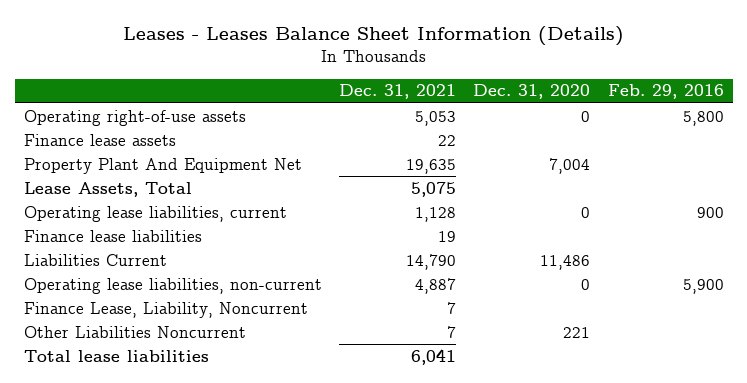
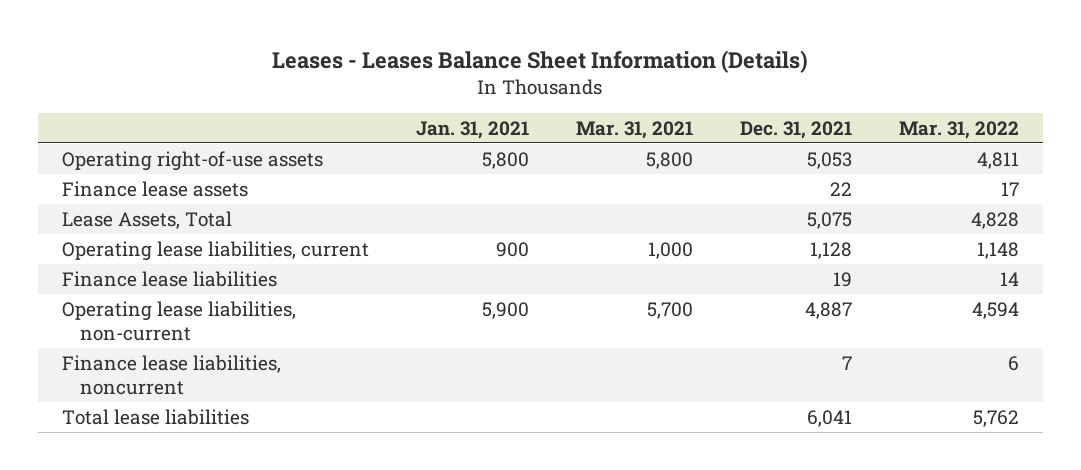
- | Dec. 31, 2021 | Dec. 31, 2020 | Feb. 29, 2016
+ | Jan. 31, 2021 | Mar. 31, 2021 | Dec. 31, 2021 | Mar. 31, 2022
- Property Plant And Equipment Net | 19,635 | 7,004 |
- Liabilities Current | 14,790 | 11,486 |
- Finance Lease, Liability, Noncurrent | 7 | |
- Other Liabilities Noncurrent | 7 | 221 |
+ Finance lease liabilities, noncurrent | | | 7 | 6

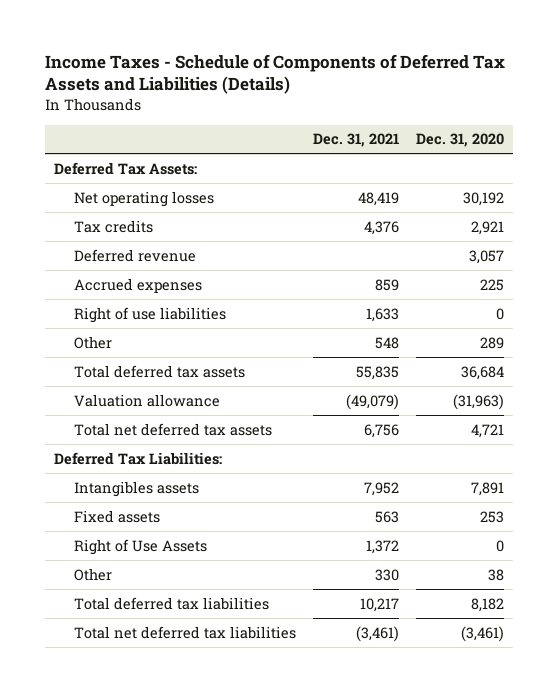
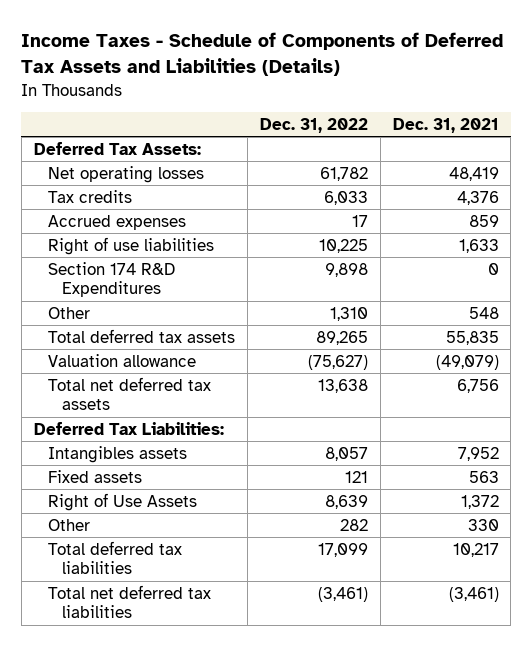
- | Dec. 31, 2021 | Dec. 31, 2020
+ | Dec. 31, 2022 | Dec. 31, 2021
- Deferred revenue | | 3,057
+ Section 174 R&D Expenditures | 9,898 | 0

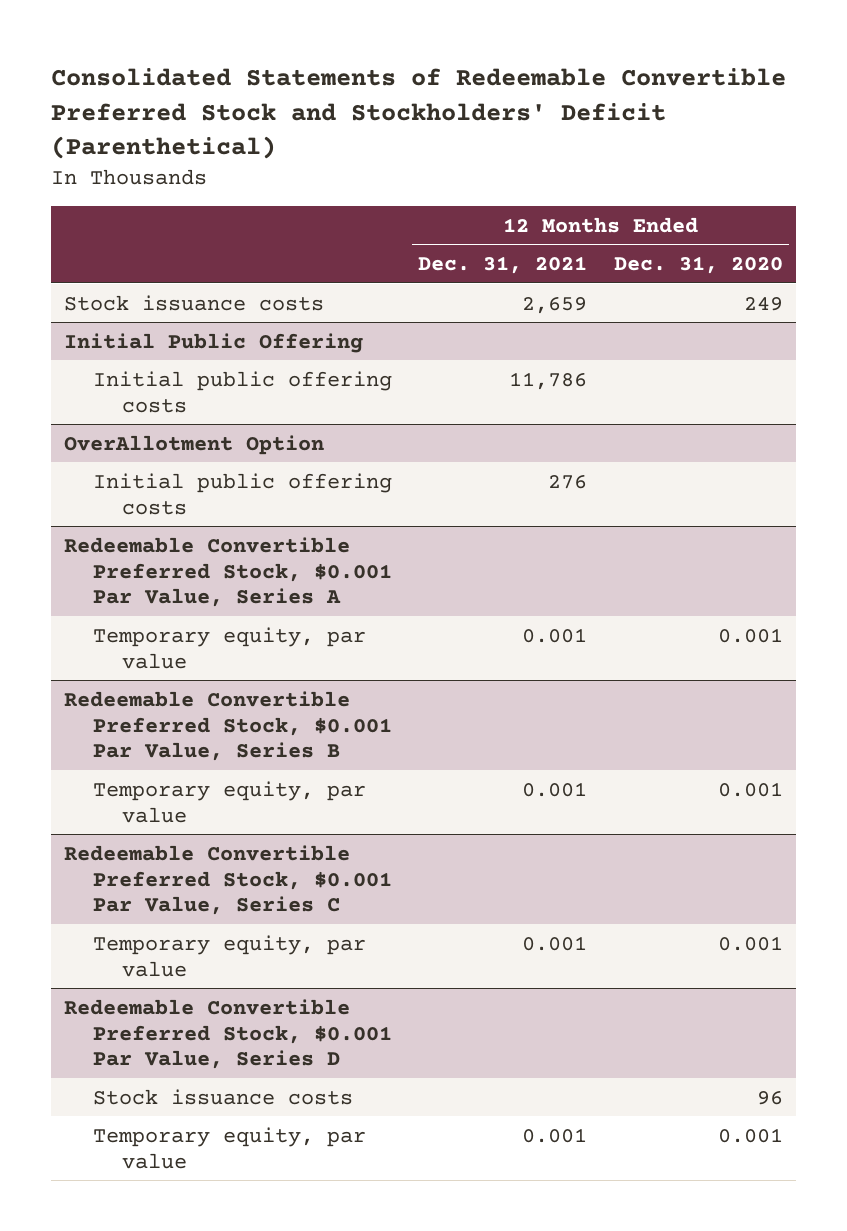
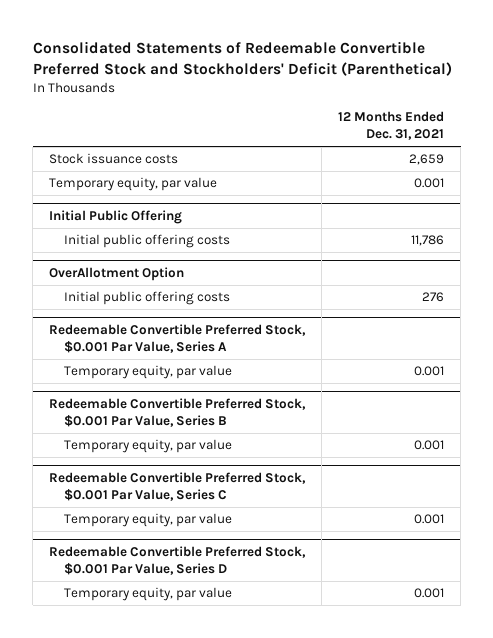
- | 12 Months Ended Dec. 31, 2021 | 12 Months Ended Dec. 31, 2020
+ | 12 Months Ended Dec. 31, 2021
+ Temporary equity, par value | 0.001
@ Redeemable Convertible Preferred Stock, $0.001 Par Value, Series D
- Stock issuance costs | | 96

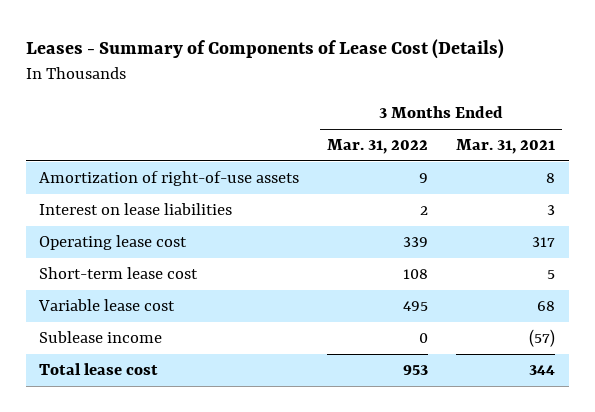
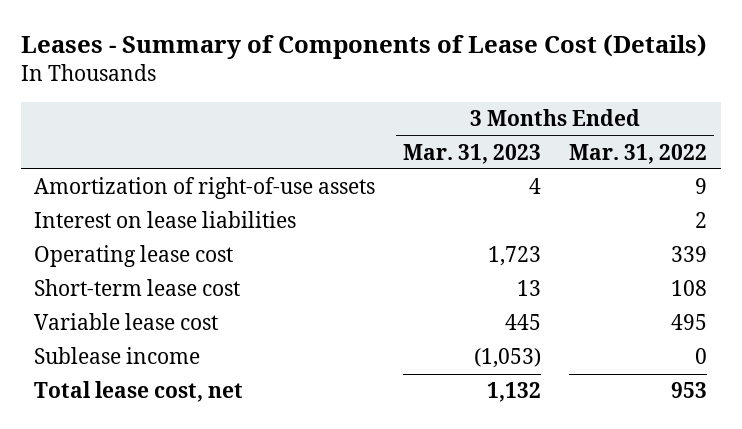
- | 3 Months Ended Mar. 31, 2022 | 3 Months Ended Mar. 31, 2021
+ | 3 Months Ended Mar. 31, 2023 | 3 Months Ended Mar. 31, 2022
- Total lease cost | 953 | 344
+ Total lease cost, net | 1,132 | 953

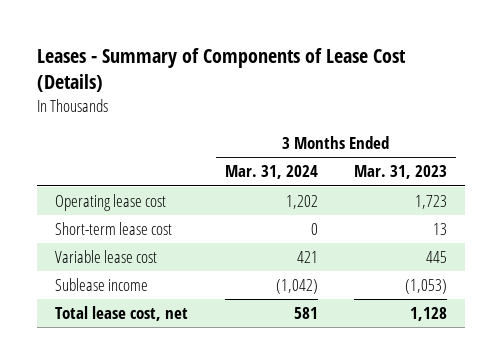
- | 3 Months Ended Mar. 31, 2023 | 3 Months Ended Mar. 31, 2022
+ | 3 Months Ended Mar. 31, 2024 | 3 Months Ended Mar. 31, 2023
- Amortization of right-of-use assets | 4 | 9
- Interest on lease liabilities | | 2
- Total lease cost, net | 1,132 | 953
+ Total lease cost, net | 581 | 1,128

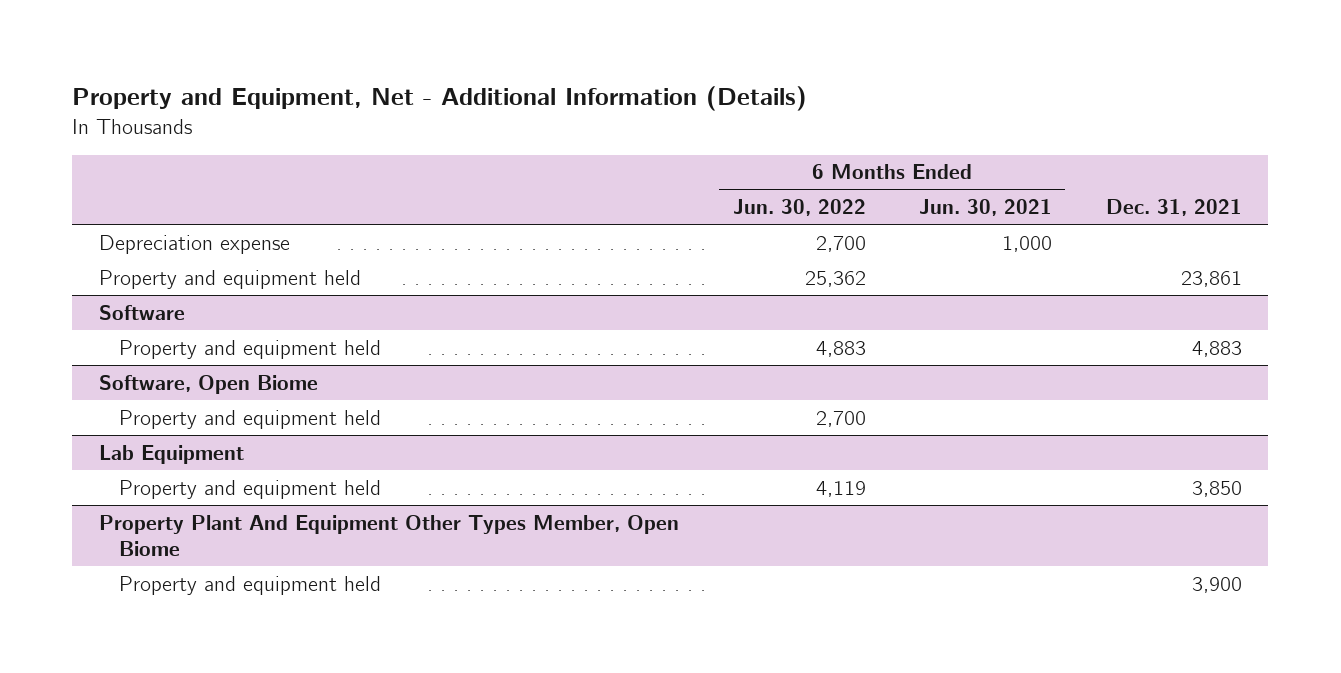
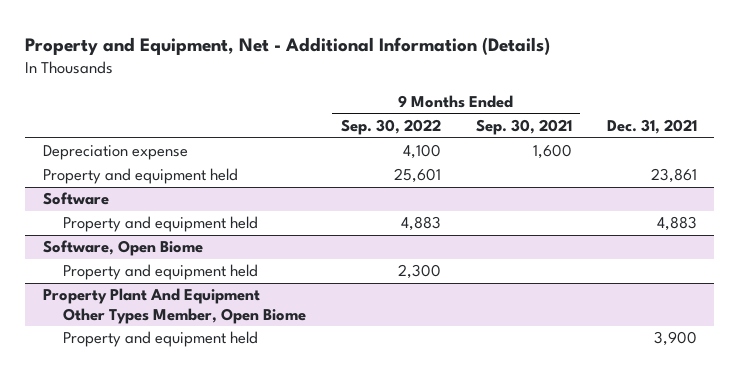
- | 6 Months Ended Jun. 30, 2022 | 6 Months Ended Jun. 30, 2021 | Dec. 31, 2021
+ | 9 Months Ended Sep. 30, 2022 | 9 Months Ended Sep. 30, 2021 | Dec. 31, 2021
- Lab Equipment
- Property and equipment held | 4,119 | | 3,850

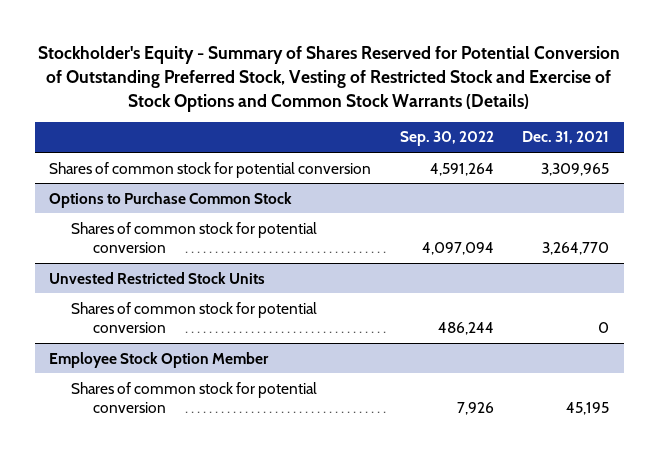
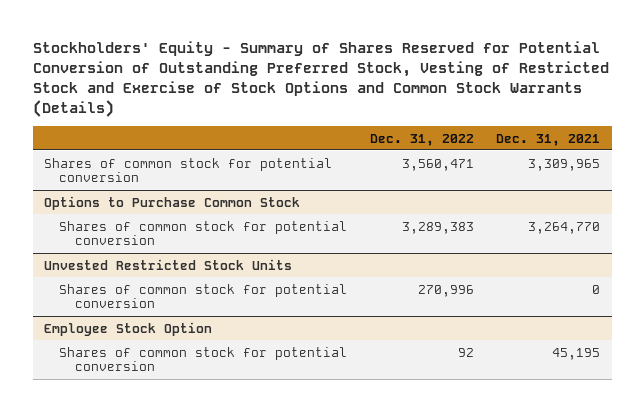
- Stockholder's Equity - Summary of Shares Reserved for Potential Conversion of Outstanding Preferred Stock, Vesting of Restricted Stock and Exercise of Stock Options and Common Stock Warrants (Details)
+ Stockholders' Equity - Summary of Shares Reserved for Potential Conversion of Outstanding Preferred Stock, Vesting of Restricted Stock and Exercise of Stock Options and Common Stock Warrants (Details)
- | Sep. 30, 2022 | Dec. 31, 2021
+ | Dec. 31, 2022 | Dec. 31, 2021
- Employee Stock Option Member
+ Employee Stock Option

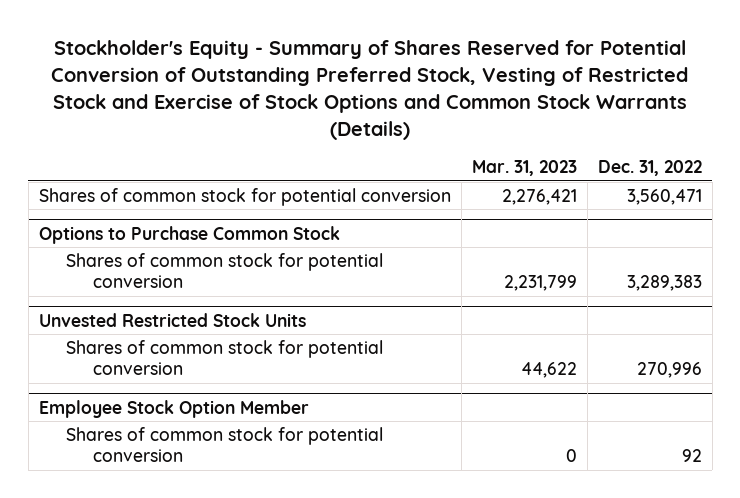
- Stockholders' Equity - Summary of Shares Reserved for Potential Conversion of Outstanding Preferred Stock, Vesting of Restricted Stock and Exercise of Stock Options and Common Stock Warrants (Details)
+ Stockholder's Equity - Summary of Shares Reserved for Potential Conversion of Outstanding Preferred Stock, Vesting of Restricted Stock and Exercise of Stock Options and Common Stock Warrants (Details)
- | Dec. 31, 2022 | Dec. 31, 2021
+ | Mar. 31, 2023 | Dec. 31, 2022
- Employee Stock Option
+ Employee Stock Option Member

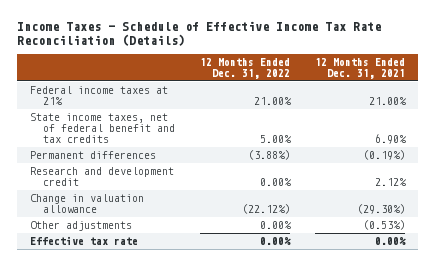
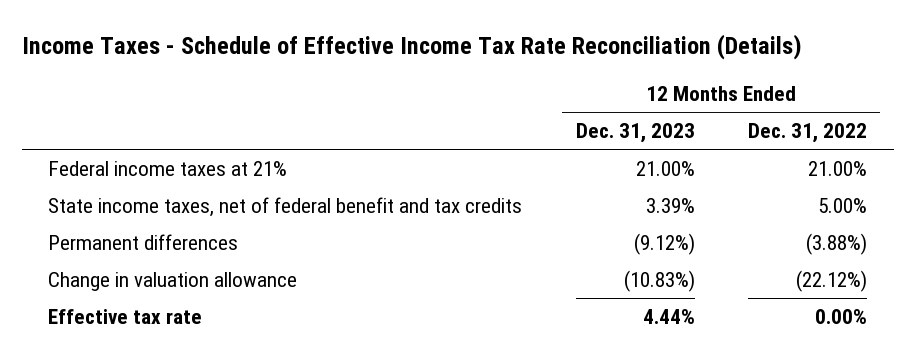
- | 12 Months Ended Dec. 31, 2022 | 12 Months Ended Dec. 31, 2021
+ | 12 Months Ended Dec. 31, 2023 | 12 Months Ended Dec. 31, 2022
- Research and development credit | 0.00% | 2.12%
- Other adjustments | 0.00% | (0.53%)

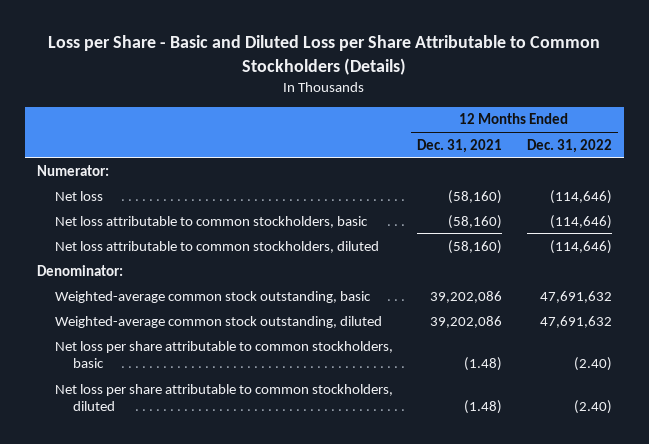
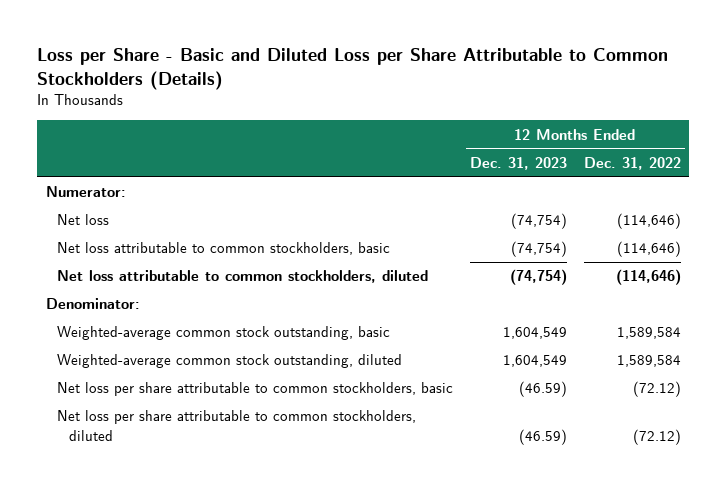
- | 12 Months Ended Dec. 31, 2021 | 12 Months Ended Dec. 31, 2022
+ | 12 Months Ended Dec. 31, 2023 | 12 Months Ended Dec. 31, 2022
- Weighted-average common stock outstanding, basic | 39,202,086 | 47,691,632
- Weighted-average common stock outstanding, diluted | 39,202,086 | 47,691,632
- Net loss per share attributable to common stockholders, basic | (1.48) | (2.40)
- Net loss per share attributable to common stockholders, diluted | (1.48) | (2.40)
+ Weighted-average common stock outstanding, basic | 1,604,549 | 1,589,584
+ Weighted-average common stock outstanding, diluted | 1,604,549 | 1,589,584
+ Net loss per share attributable to common stockholders, basic | (46.59) | (72.12)
+ Net loss per share attributable to common stockholders, diluted | (46.59) | (72.12)

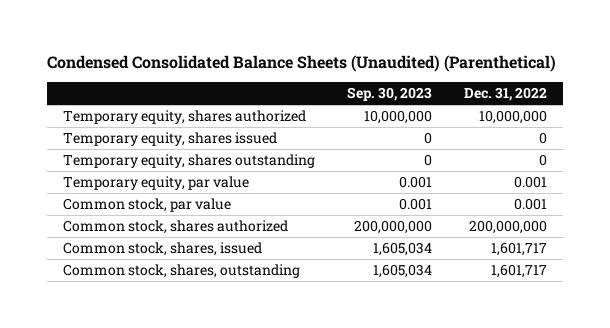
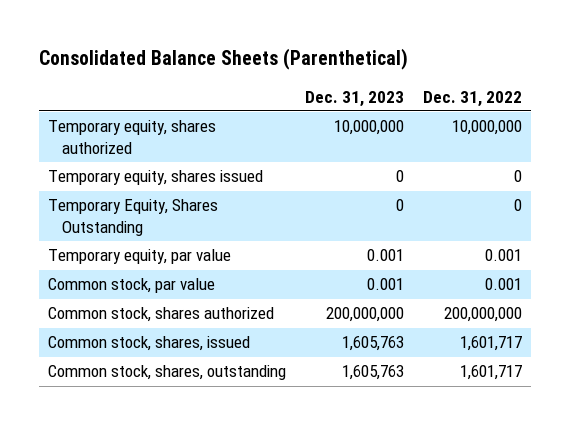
- Condensed Consolidated Balance Sheets (Unaudited) (Parenthetical)
+ Consolidated Balance Sheets (Parenthetical)
- | Sep. 30, 2023 | Dec. 31, 2022
+ | Dec. 31, 2023 | Dec. 31, 2022
- Temporary equity, shares outstanding | 0 | 0
+ Temporary Equity, Shares Outstanding | 0 | 0

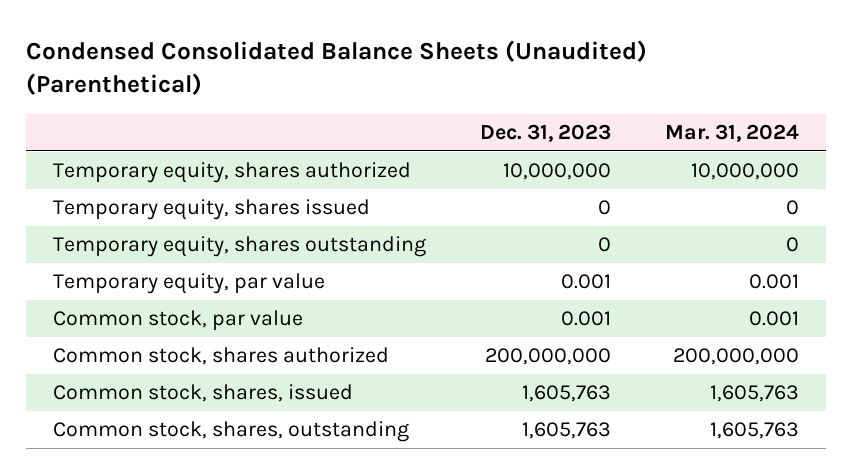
- Consolidated Balance Sheets (Parenthetical)
+ Condensed Consolidated Balance Sheets (Unaudited) (Parenthetical)
- | Dec. 31, 2023 | Dec. 31, 2022
+ | Dec. 31, 2023 | Mar. 31, 2024
- Temporary Equity, Shares Outstanding | 0 | 0
+ Temporary equity, shares outstanding | 0 | 0

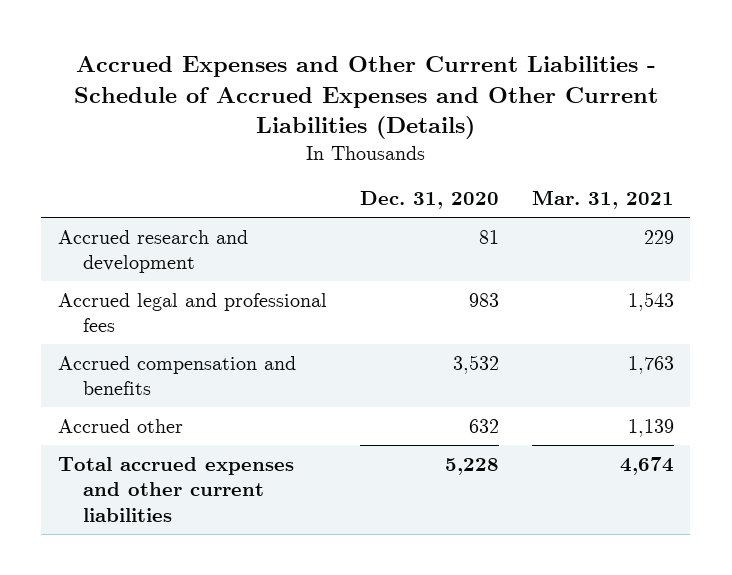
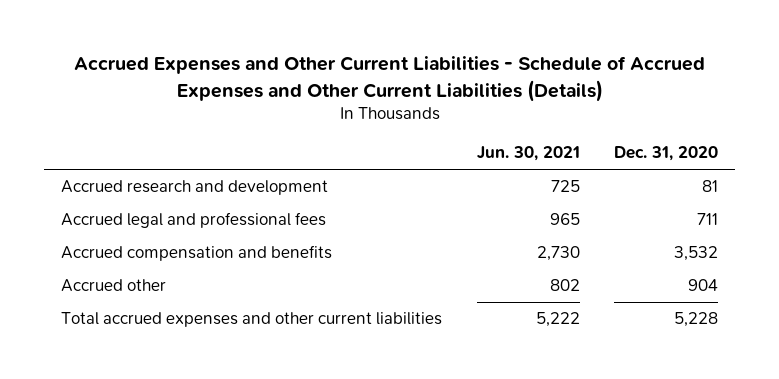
- | Dec. 31, 2020 | Mar. 31, 2021
+ | Jun. 30, 2021 | Dec. 31, 2020
- Accrued legal and professional fees | 983 | 1,543
+ Accrued legal and professional fees | 965 | 711
- Accrued other | 632 | 1,139
+ Accrued other | 802 | 904

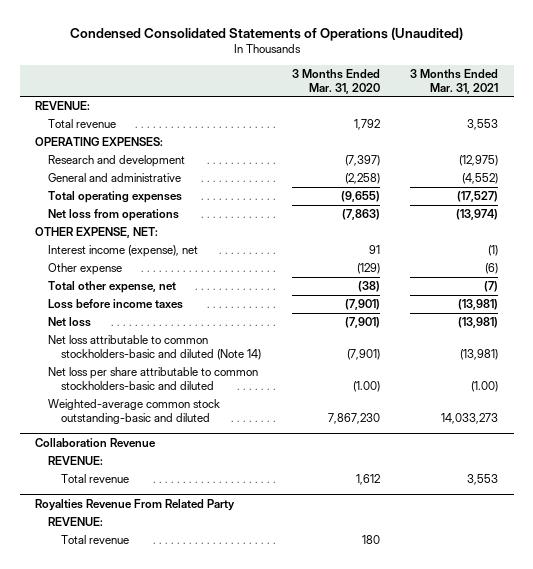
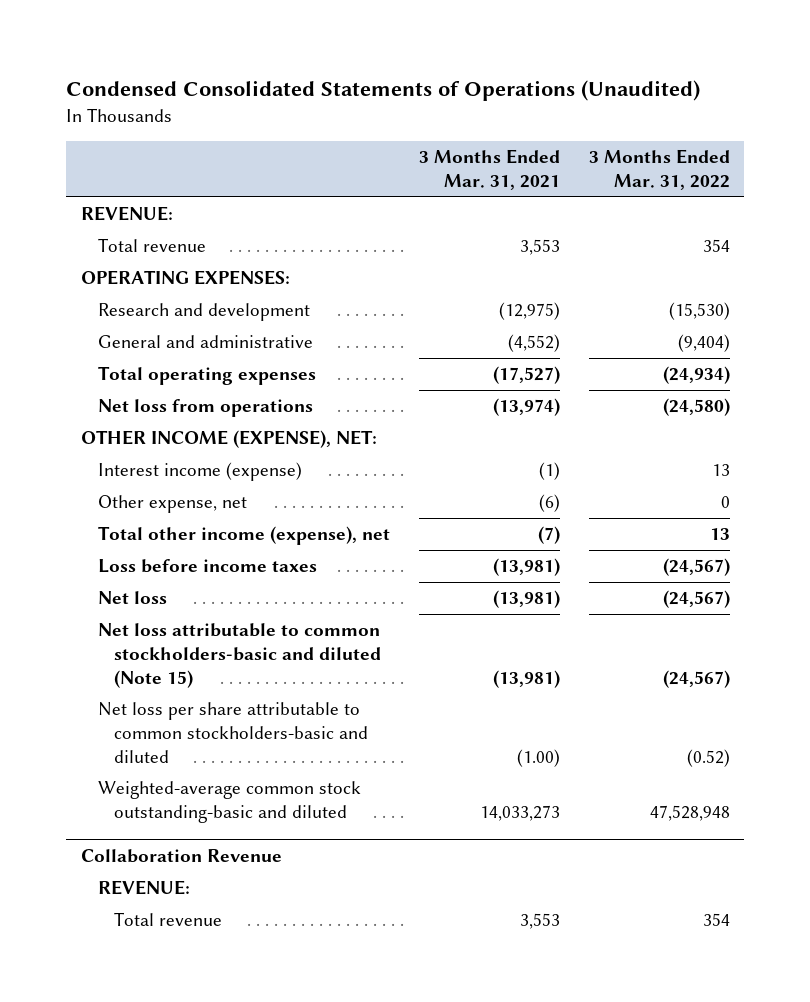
- | 3 Months Ended Mar. 31, 2020 | 3 Months Ended Mar. 31, 2021
+ | 3 Months Ended Mar. 31, 2021 | 3 Months Ended Mar. 31, 2022
- OTHER EXPENSE, NET:
- Interest income (expense), net | 91 | (1)
- Other expense | (129) | (6)
- Total other expense, net | (38) | (7)
+ OTHER INCOME (EXPENSE), NET:
+ Interest income (expense) | (1) | 13
+ Other expense, net | (6) | 0
+ Total other income (expense), net | (7) | 13
- Net loss attributable to common stockholders-basic and diluted (Note 14) | (7,901) | (13,981)
+ Net loss attributable to common stockholders-basic and diluted (Note 15) | (13,981) | (24,567)
- Royalties Revenue From Related Party
- REVENUE:
- Total revenue | 180 |

